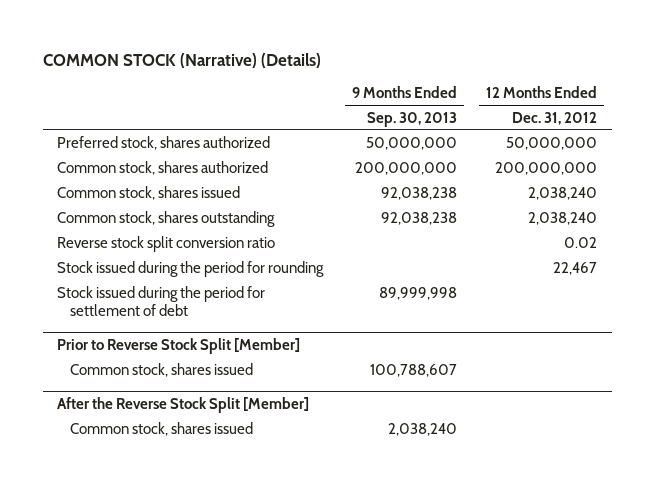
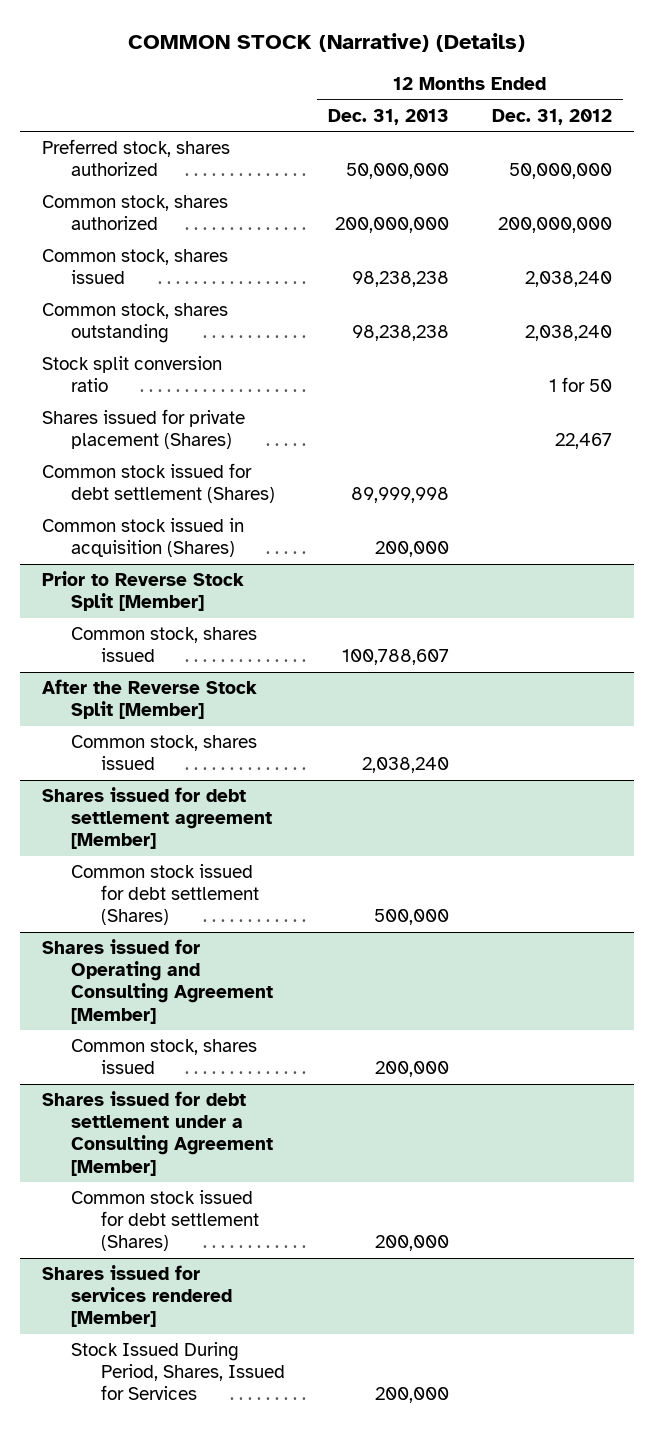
- | 9 Months Ended Sep. 30, 2013 | 12 Months Ended Dec. 31, 2012
+ | 12 Months Ended Dec. 31, 2013 | 12 Months Ended Dec. 31, 2012
- Reverse stock split conversion ratio | | 0.02
- Stock issued during the period for rounding | | 22,467
- Stock issued during the period for settlement of debt | 89,999,998 |
+ Stock split conversion ratio | | 1 for 50
+ Shares issued for private placement (Shares) | | 22,467
+ Common stock issued for debt settlement (Shares) | 89,999,998 |
+ Common stock issued in acquisition (Shares) | 200,000 |
+ Shares issued for debt settlement agreement [Member]
+ Common stock issued for debt settlement (Shares) | 500,000 |
+ Shares issued for Operating and Consulting Agreement [Member]
+ Common stock, shares issued | 200,000 |
+ Shares issued for debt settlement under a Consulting Agreement [Member]
+ Common stock issued for debt settlement (Shares) | 200,000 |
+ Shares issued for services rendered [Member]
+ Stock Issued During Period, Shares, Issued for Services | 200,000 |

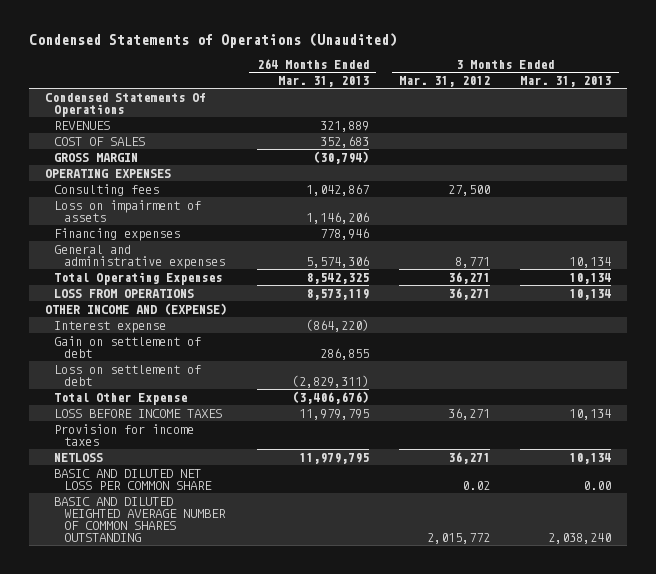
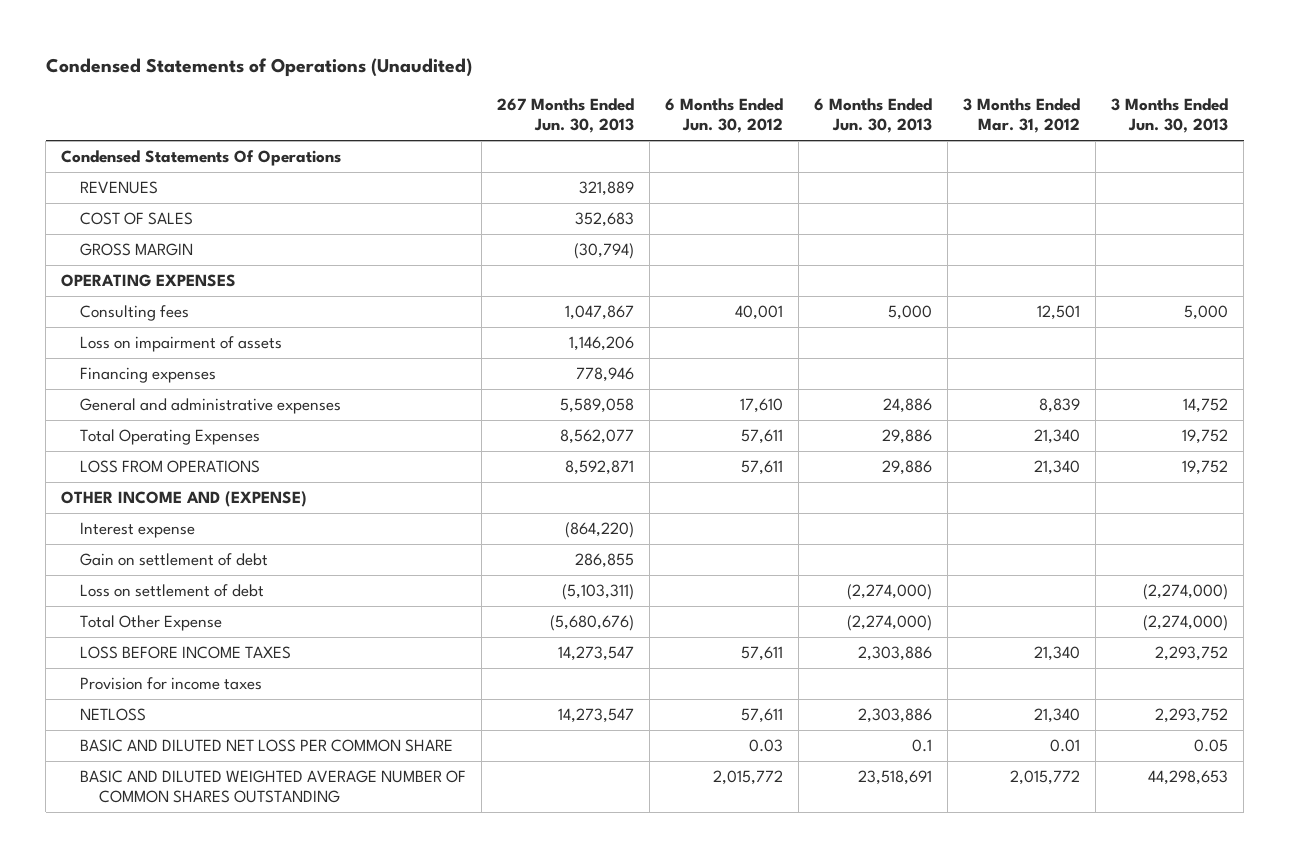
- | 264 Months Ended Mar. 31, 2013 | 3 Months Ended Mar. 31, 2012 | 3 Months Ended Mar. 31, 2013
+ | 267 Months Ended Jun. 30, 2013 | 6 Months Ended Jun. 30, 2012 | 6 Months Ended Jun. 30, 2013 | 3 Months Ended Mar. 31, 2012 | 3 Months Ended Jun. 30, 2013
- Consulting fees | 1,042,867 | 27,500 |
+ Consulting fees | 1,047,867 | 40,001 | 5,000 | 12,501 | 5,000
- General and administrative expenses | 5,574,306 | 8,771 | 10,134
- Total Operating Expenses | 8,542,325 | 36,271 | 10,134
- LOSS FROM OPERATIONS | 8,573,119 | 36,271 | 10,134
+ General and administrative expenses | 5,589,058 | 17,610 | 24,886 | 8,839 | 14,752
+ Total Operating Expenses | 8,562,077 | 57,611 | 29,886 | 21,340 | 19,752
+ LOSS FROM OPERATIONS | 8,592,871 | 57,611 | 29,886 | 21,340 | 19,752
- LOSS BEFORE INCOME TAXES | 11,979,795 | 36,271 | 10,134
+ LOSS BEFORE INCOME TAXES | 14,273,547 | 57,611 | 2,303,886 | 21,340 | 2,293,752
- NETLOSS | 11,979,795 | 36,271 | 10,134
- BASIC AND DILUTED NET LOSS PER COMMON SHARE | | 0.02 | 0.00
+ NETLOSS | 14,273,547 | 57,611 | 2,303,886 | 21,340 | 2,293,752
+ BASIC AND DILUTED NET LOSS PER COMMON SHARE | | 0.03 | 0.1 | 0.01 | 0.05

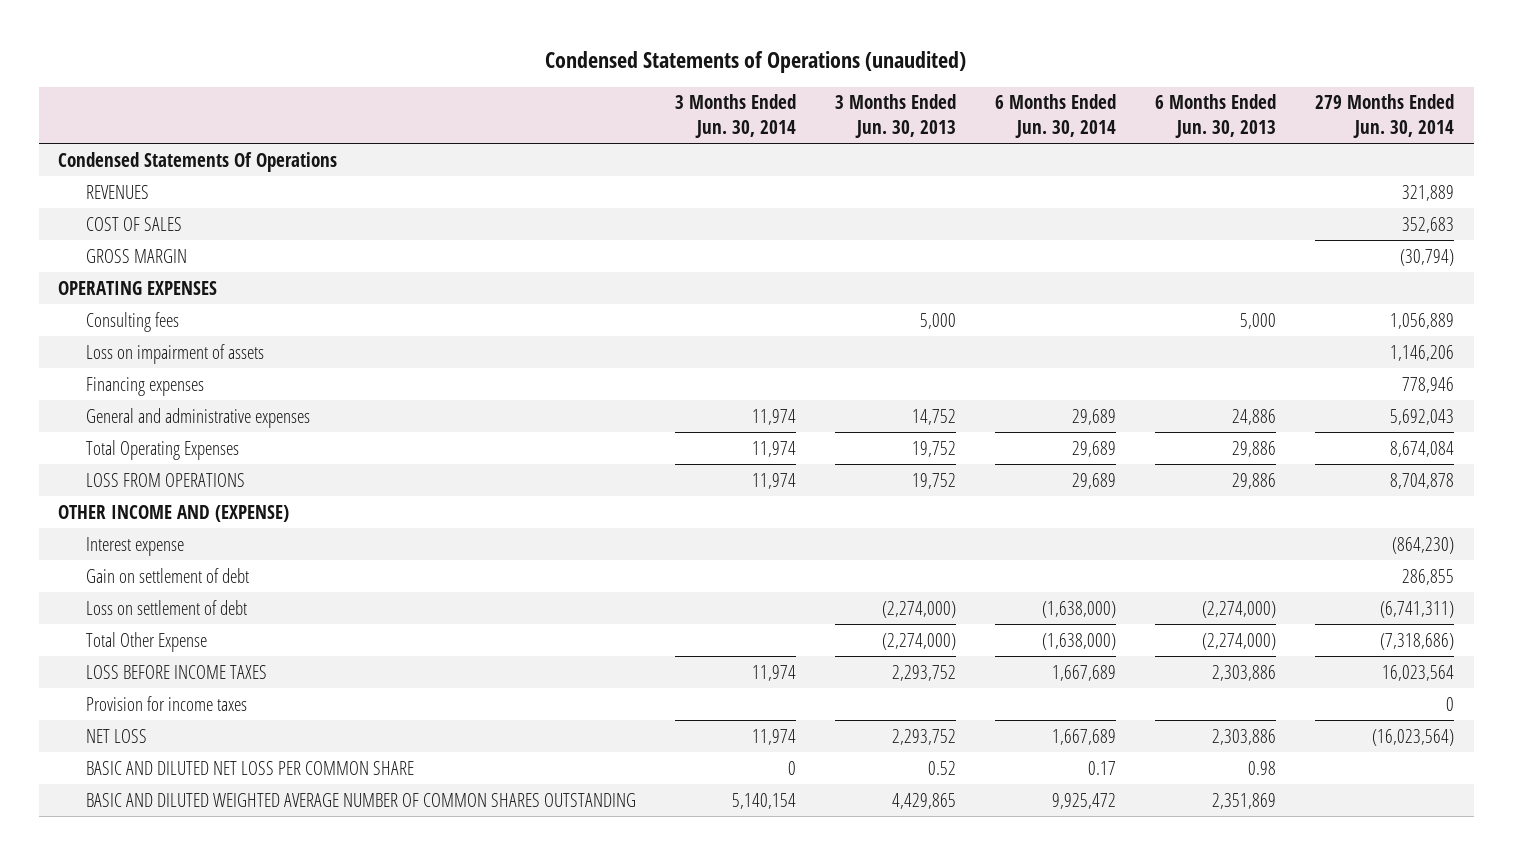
- Condensed Statements of Operations (Unaudited)
+ Condensed Statements of Operations (unaudited)
- | 267 Months Ended Jun. 30, 2013 | 6 Months Ended Jun. 30, 2012 | 6 Months Ended Jun. 30, 2013 | 3 Months Ended Mar. 31, 2012 | 3 Months Ended Jun. 30, 2013
+ | 3 Months Ended Jun. 30, 2014 | 3 Months Ended Jun. 30, 2013 | 6 Months Ended Jun. 30, 2014 | 6 Months Ended Jun. 30, 2013 | 279 Months Ended Jun. 30, 2014
- NETLOSS | 14,273,547 | 57,611 | 2,303,886 | 21,340 | 2,293,752
- BASIC AND DILUTED NET LOSS PER COMMON SHARE | | 0.03 | 0.1 | 0.01 | 0.05
- BASIC AND DILUTED WEIGHTED AVERAGE NUMBER OF COMMON SHARES OUTSTANDING | | 2,015,772 | 23,518,691 | 2,015,772 | 44,298,653
+ NET LOSS | 11,974 | 2,293,752 | 1,667,689 | 2,303,886 | (16,023,564)
+ BASIC AND DILUTED NET LOSS PER COMMON SHARE | 0 | 0.52 | 0.17 | 0.98 |
+ BASIC AND DILUTED WEIGHTED AVERAGE NUMBER OF COMMON SHARES OUTSTANDING | 5,140,154 | 4,429,865 | 9,925,472 | 2,351,869 |

